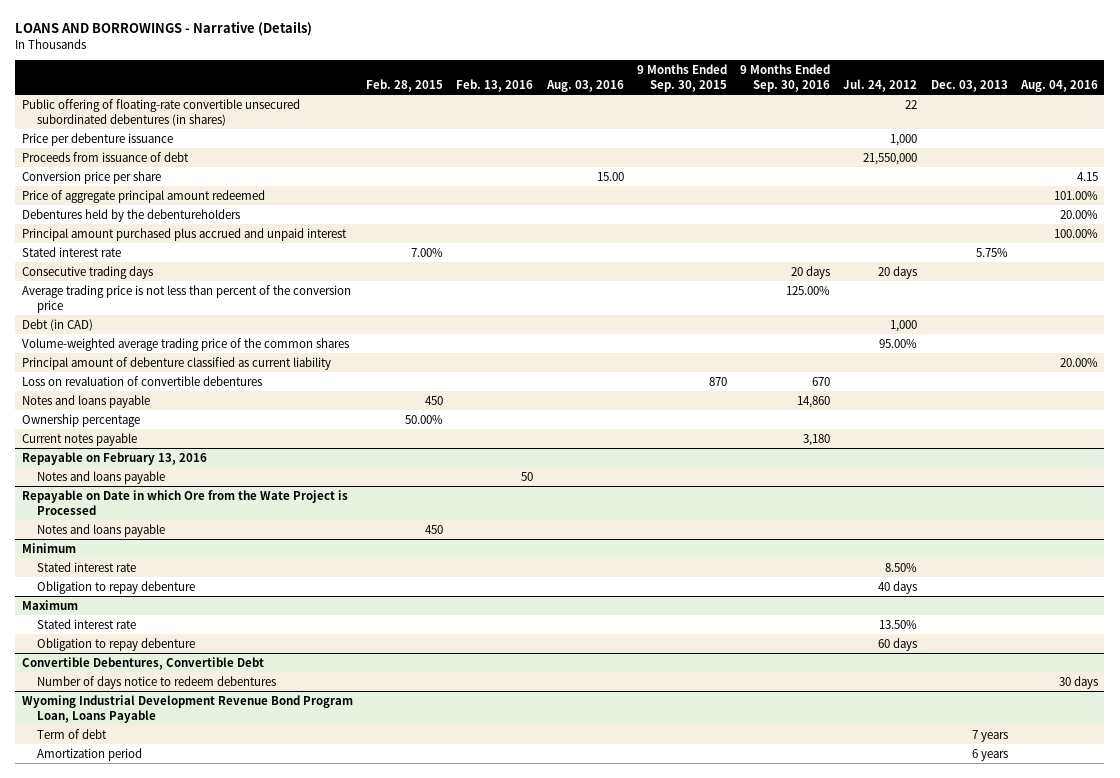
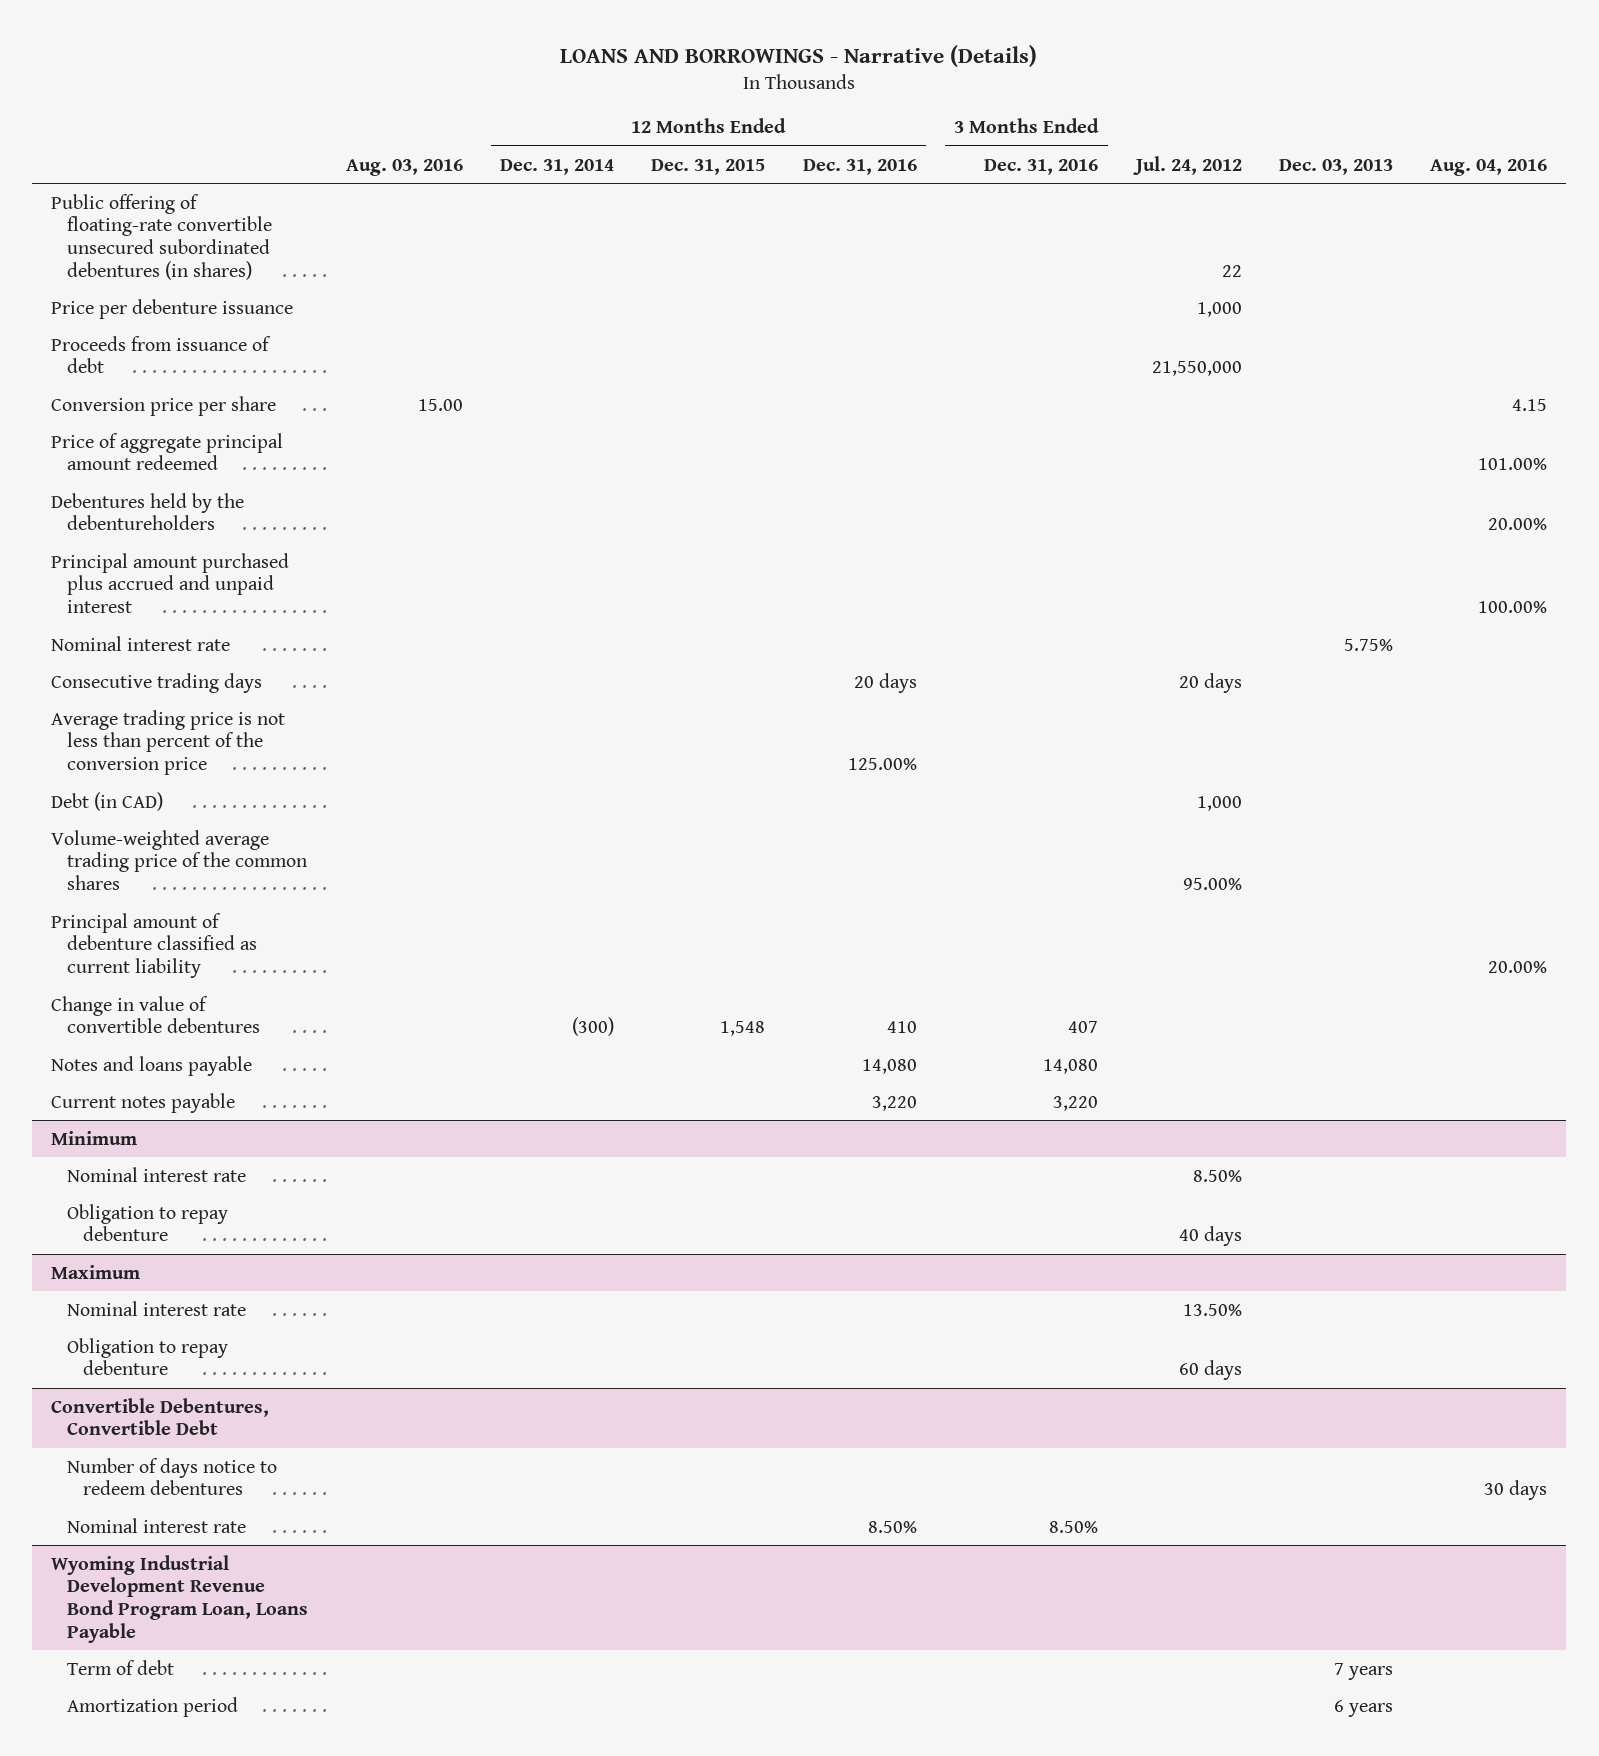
- | Feb. 28, 2015 | Feb. 13, 2016 | Aug. 03, 2016 | 9 Months Ended Sep. 30, 2015 | 9 Months Ended Sep. 30, 2016 | Jul. 24, 2012 | Dec. 03, 2013 | Aug. 04, 2016
+ | Aug. 03, 2016 | 12 Months Ended Dec. 31, 2014 | 12 Months Ended Dec. 31, 2015 | 12 Months Ended Dec. 31, 2016 | 3 Months Ended Dec. 31, 2016 | Jul. 24, 2012 | Dec. 03, 2013 | Aug. 04, 2016
- Stated interest rate | 7.00% | | | | | | 5.75% |
+ Nominal interest rate | | | | | | | 5.75% |
- Loss on revaluation of convertible debentures | | | | 870 | 670 | | |
+ Change in value of convertible debentures | | (300) | 1,548 | 410 | 407 | | |
- Ownership percentage | 50.00% | | | | | | |
- Repayable on February 13, 2016
- Notes and loans payable | | 50 | | | | | |
- Repayable on Date in which Ore from the Wate Project is Processed
- Notes and loans payable | 450 | | | | | | |
@ Minimum
- Stated interest rate | | | | | | 8.50% | |
+ Nominal interest rate | | | | | | 8.50% | |
@ Maximum
- Stated interest rate | | | | | | 13.50% | |
+ Nominal interest rate | | | | | | 13.50% | |
@ Convertible Debentures, Convertible Debt
+ Nominal interest rate | | | | 8.50% | 8.50% | | |

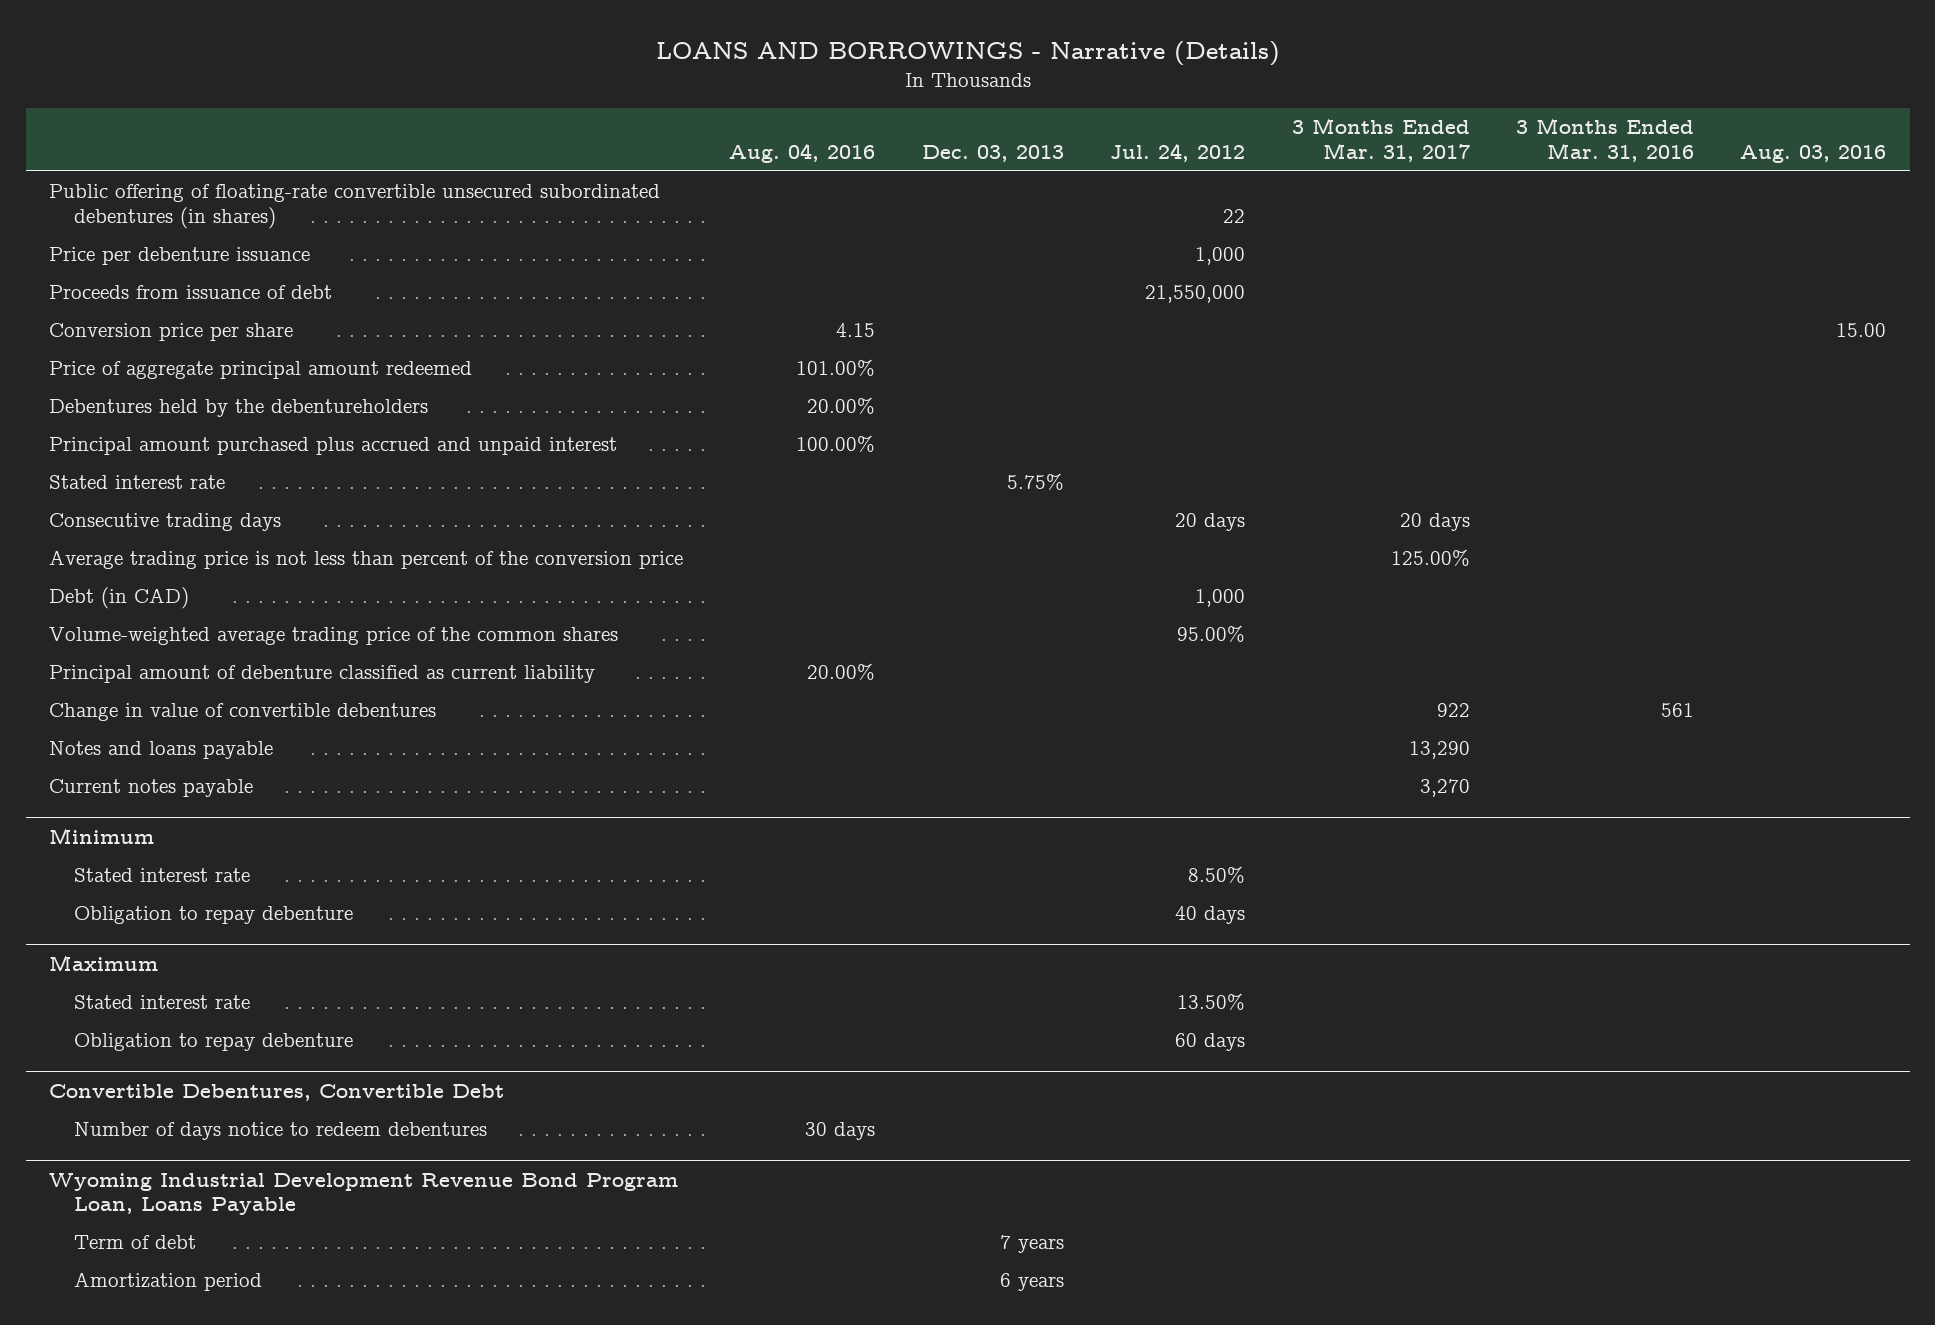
- | Aug. 03, 2016 | 12 Months Ended Dec. 31, 2014 | 12 Months Ended Dec. 31, 2015 | 12 Months Ended Dec. 31, 2016 | 3 Months Ended Dec. 31, 2016 | Jul. 24, 2012 | Dec. 03, 2013 | Aug. 04, 2016
+ | Aug. 04, 2016 | Dec. 03, 2013 | Jul. 24, 2012 | 3 Months Ended Mar. 31, 2017 | 3 Months Ended Mar. 31, 2016 | Aug. 03, 2016
- Nominal interest rate | | | | | | | 5.75% |
+ Stated interest rate | | 5.75% | | | |
@ Minimum
- Nominal interest rate | | | | | | 8.50% | |
+ Stated interest rate | | | 8.50% | | |
@ Maximum
- Nominal interest rate | | | | | | 13.50% | |
+ Stated interest rate | | | 13.50% | | |
@ Convertible Debentures, Convertible Debt
- Nominal interest rate | | | | 8.50% | 8.50% | | |

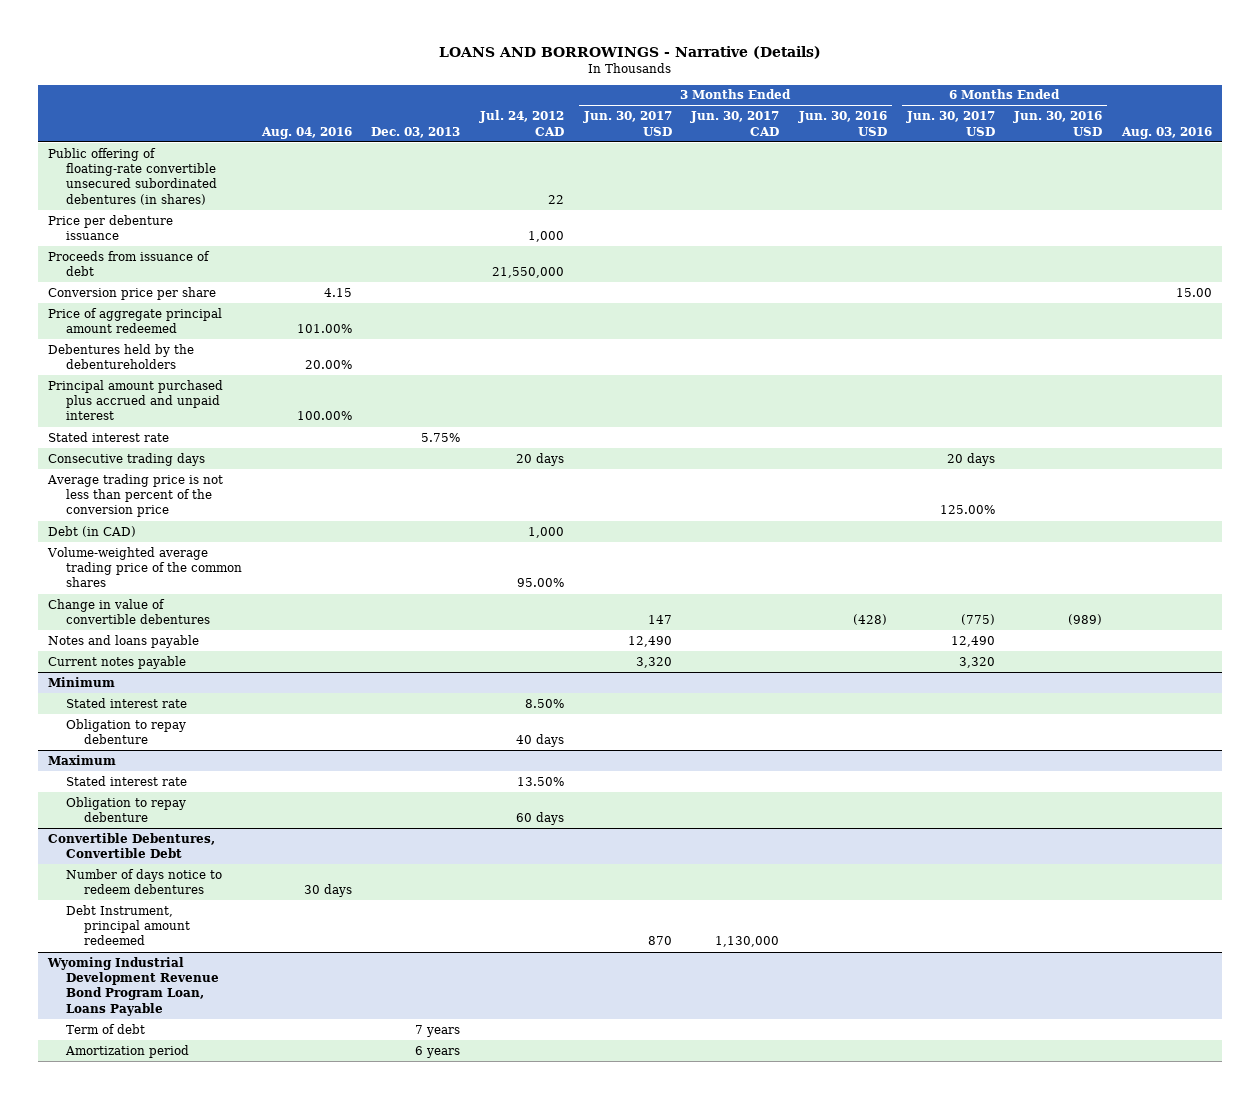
- | Aug. 04, 2016 | Dec. 03, 2013 | Jul. 24, 2012 | 3 Months Ended Mar. 31, 2017 | 3 Months Ended Mar. 31, 2016 | Aug. 03, 2016
+ | Aug. 04, 2016 | Dec. 03, 2013 | Jul. 24, 2012 CAD | 3 Months Ended Jun. 30, 2017 USD | 3 Months Ended Jun. 30, 2017 CAD | 3 Months Ended Jun. 30, 2016 USD | 6 Months Ended Jun. 30, 2017 USD | 6 Months Ended Jun. 30, 2016 USD | Aug. 03, 2016
- Principal amount of debenture classified as current liability | 20.00% | | | | |
@ Convertible Debentures, Convertible Debt
+ Debt Instrument, principal amount redeemed | | | | 870 | 1,130,000 | | | |

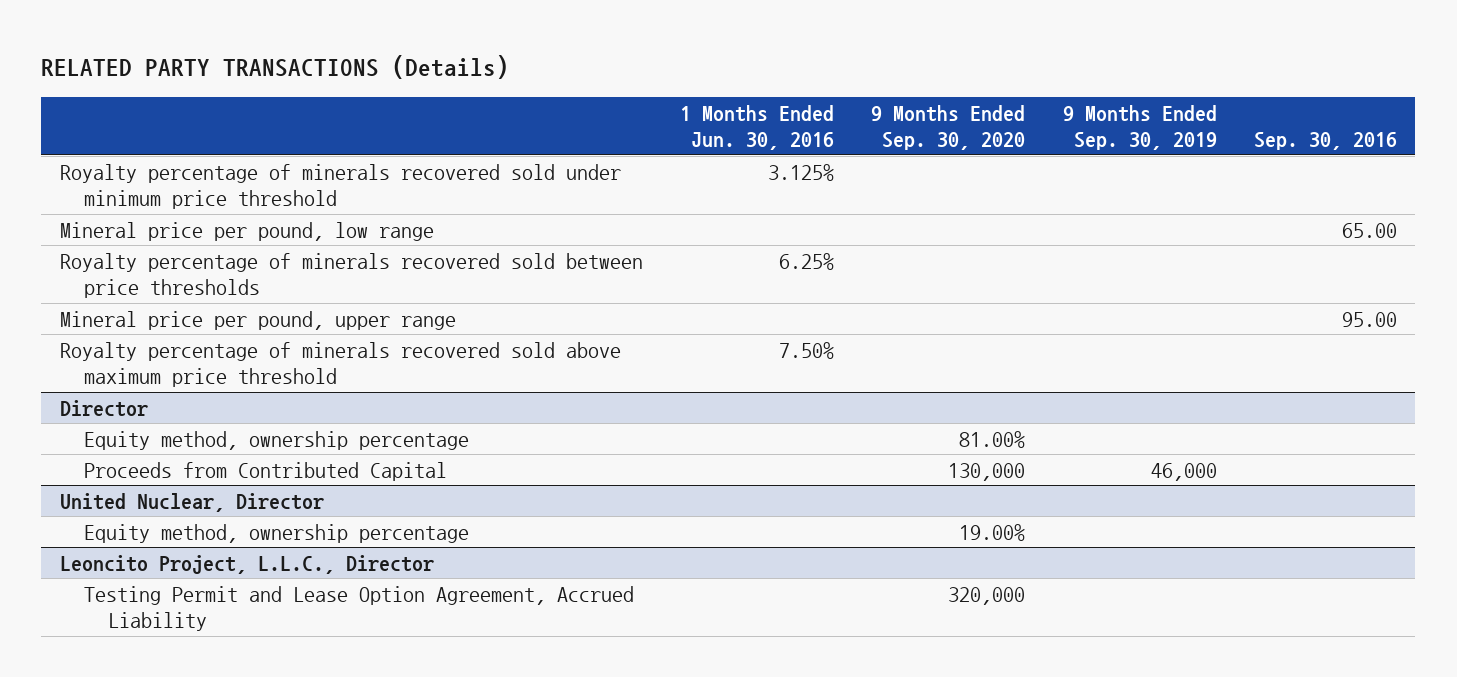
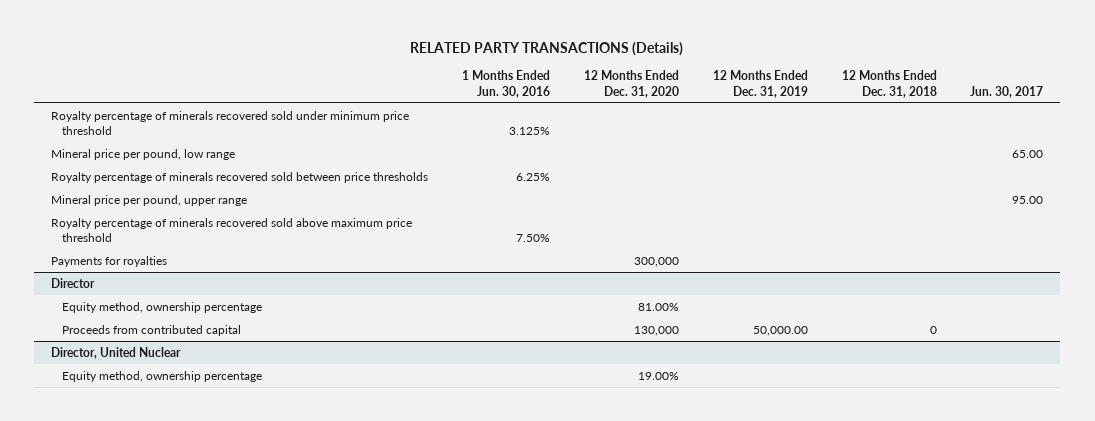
- | 1 Months Ended Jun. 30, 2016 | 9 Months Ended Sep. 30, 2020 | 9 Months Ended Sep. 30, 2019 | Sep. 30, 2016
+ | 1 Months Ended Jun. 30, 2016 | 12 Months Ended Dec. 31, 2020 | 12 Months Ended Dec. 31, 2019 | 12 Months Ended Dec. 31, 2018 | Jun. 30, 2017
+ Payments for royalties | | 300,000 | | |
@ Director
- Proceeds from Contributed Capital | | 130,000 | 46,000 |
- United Nuclear, Director
@ Director
+ Proceeds from contributed capital | | 130,000 | 50,000.00 | 0 |
+ Director, United Nuclear
- Leoncito Project, L.L.C., Director
- Testing Permit and Lease Option Agreement, Accrued Liability | | 320,000 | |

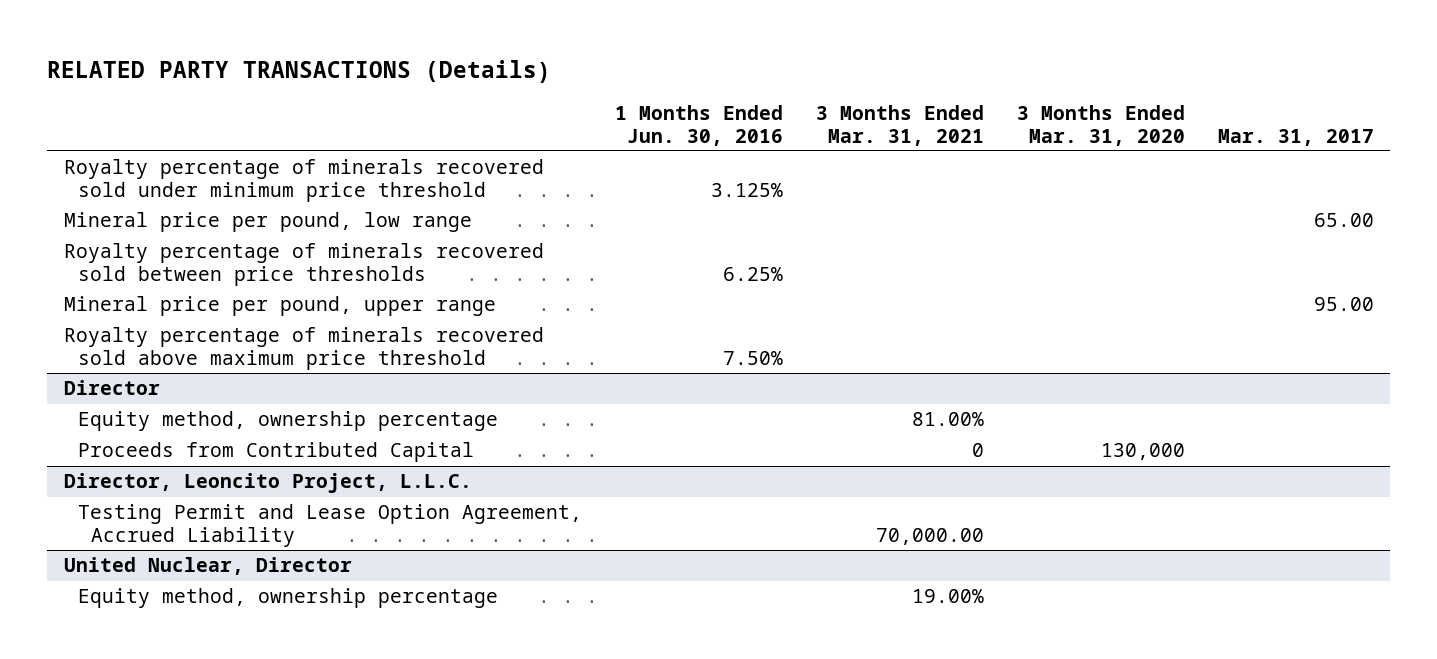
- | 1 Months Ended Jun. 30, 2016 | 12 Months Ended Dec. 31, 2020 | 12 Months Ended Dec. 31, 2019 | 12 Months Ended Dec. 31, 2018 | Jun. 30, 2017
+ | 1 Months Ended Jun. 30, 2016 | 3 Months Ended Mar. 31, 2021 | 3 Months Ended Mar. 31, 2020 | Mar. 31, 2017
- Payments for royalties | | 300,000 | | |
@ Director
- Proceeds from contributed capital | | 130,000 | 50,000.00 | 0 |
- Director, United Nuclear
@ Director
+ Proceeds from Contributed Capital | | 0 | 130,000 |
+ Director, Leoncito Project, L.L.C.
+ Testing Permit and Lease Option Agreement, Accrued Liability | | 70,000.00 | |
+ United Nuclear, Director

